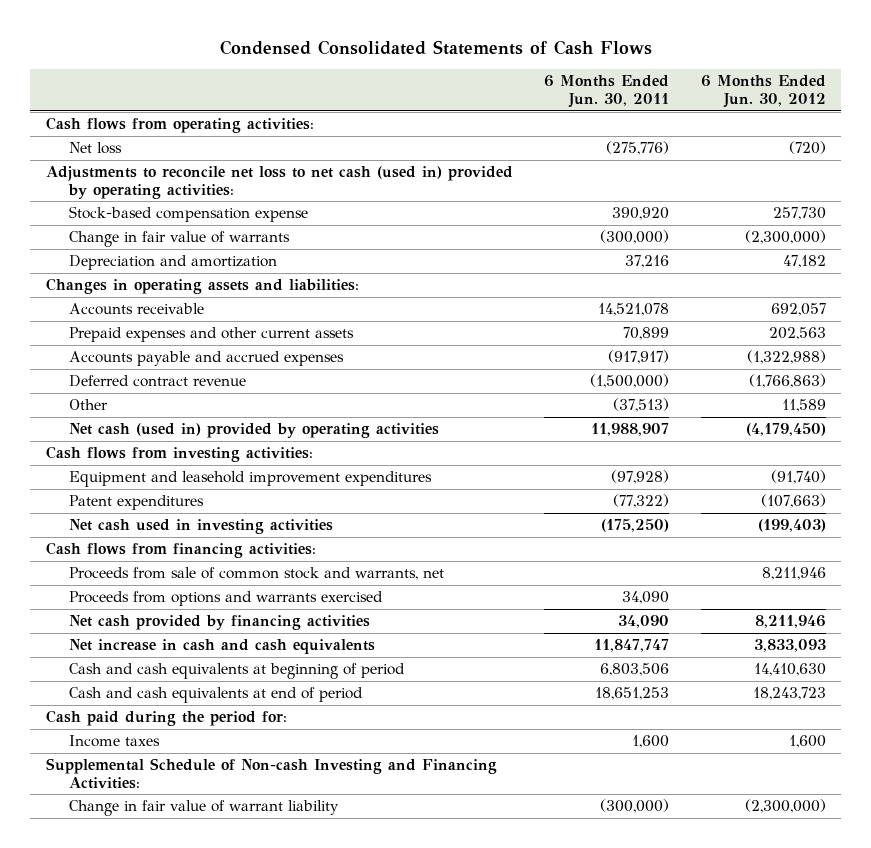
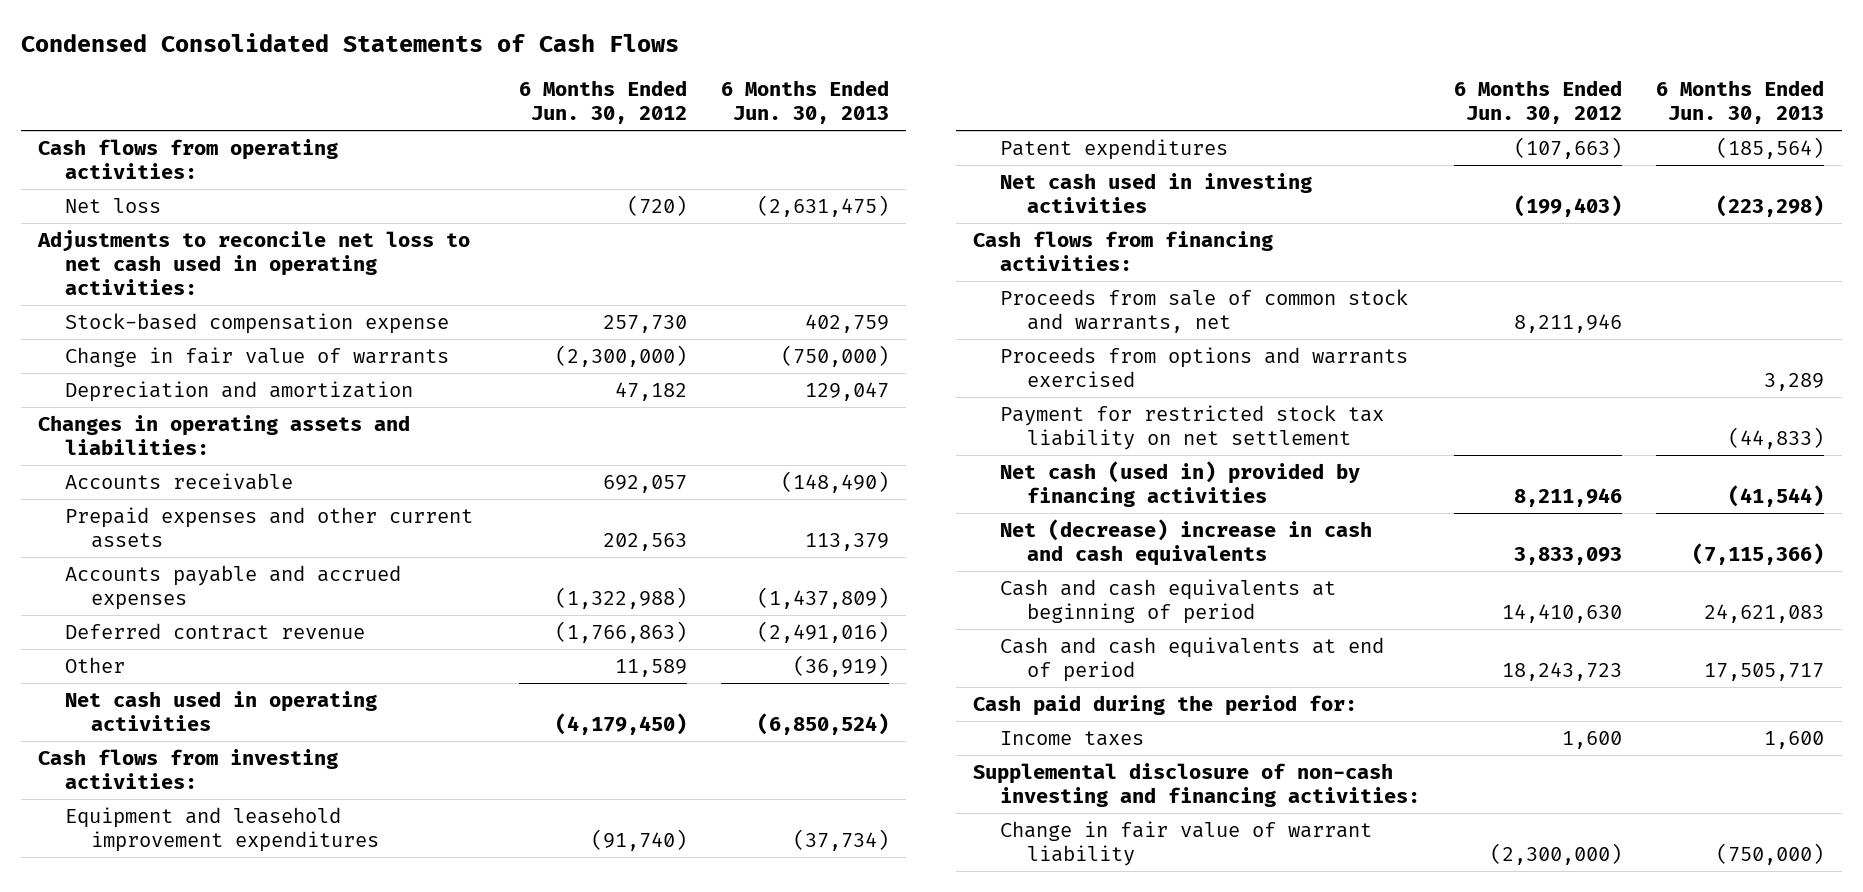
- | 6 Months Ended Jun. 30, 2011 | 6 Months Ended Jun. 30, 2012
+ | 6 Months Ended Jun. 30, 2012 | 6 Months Ended Jun. 30, 2013
- Adjustments to reconcile net loss to net cash (used in) provided by operating activities:
+ Adjustments to reconcile net loss to net cash used in operating activities:
- Net cash (used in) provided by operating activities | 11,988,907 | (4,179,450)
+ Net cash used in operating activities | (4,179,450) | (6,850,524)
- Net cash provided by financing activities | 34,090 | 8,211,946
- Net increase in cash and cash equivalents | 11,847,747 | 3,833,093
+ Payment for restricted stock tax liability on net settlement | | (44,833)
+ Net cash (used in) provided by financing activities | 8,211,946 | (41,544)
+ Net (decrease) increase in cash and cash equivalents | 3,833,093 | (7,115,366)
- Supplemental Schedule of Non-cash Investing and Financing Activities:
+ Supplemental disclosure of non-cash investing and financing activities:

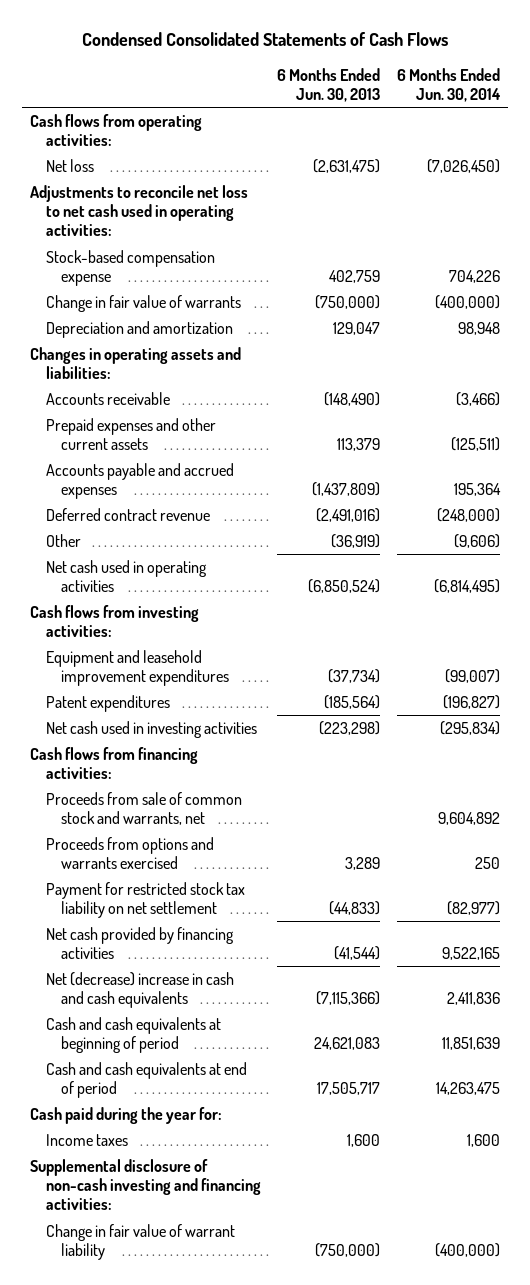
- | 6 Months Ended Jun. 30, 2012 | 6 Months Ended Jun. 30, 2013
+ | 6 Months Ended Jun. 30, 2013 | 6 Months Ended Jun. 30, 2014
- Net cash (used in) provided by financing activities | 8,211,946 | (41,544)
+ Net cash provided by financing activities | (41,544) | 9,522,165
- Cash paid during the period for:
+ Cash paid during the year for:

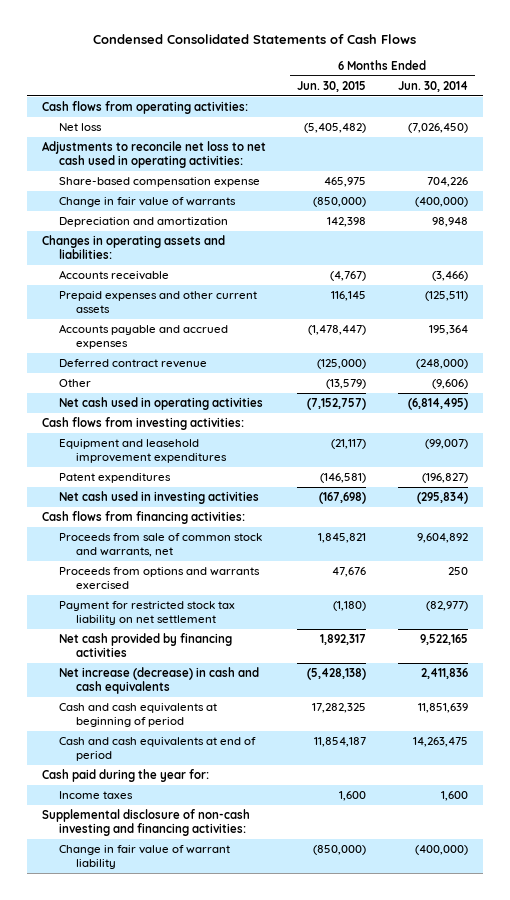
- | 6 Months Ended Jun. 30, 2013 | 6 Months Ended Jun. 30, 2014
+ | 6 Months Ended Jun. 30, 2015 | 6 Months Ended Jun. 30, 2014
- Stock-based compensation expense | 402,759 | 704,226
+ Share-based compensation expense | 465,975 | 704,226
- Net (decrease) increase in cash and cash equivalents | (7,115,366) | 2,411,836
+ Net increase (decrease) in cash and cash equivalents | (5,428,138) | 2,411,836

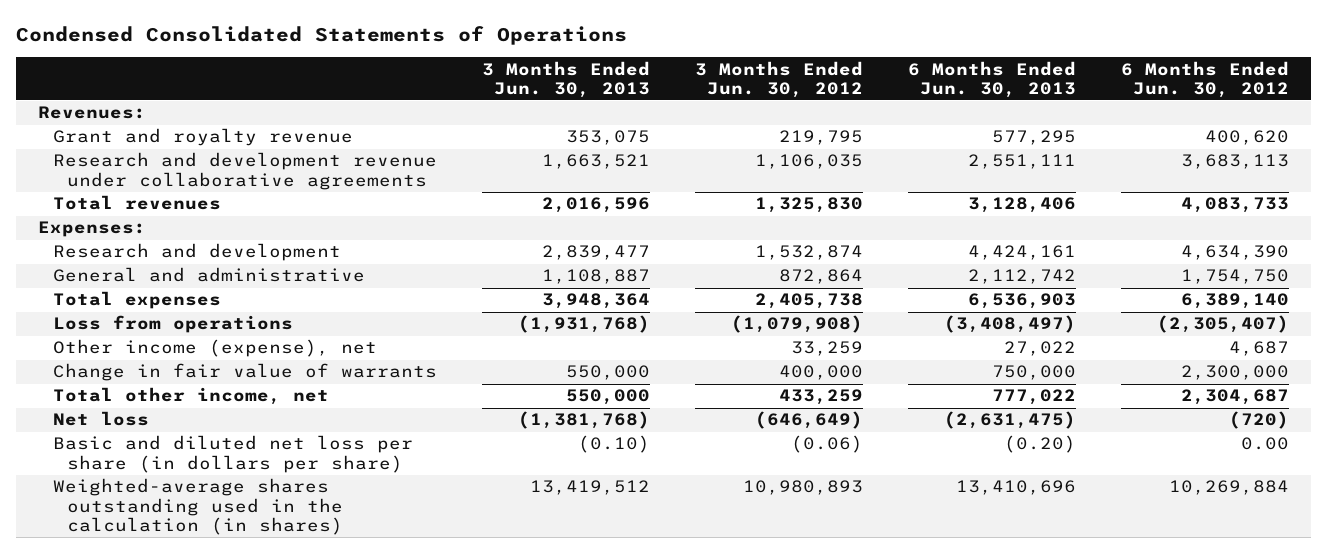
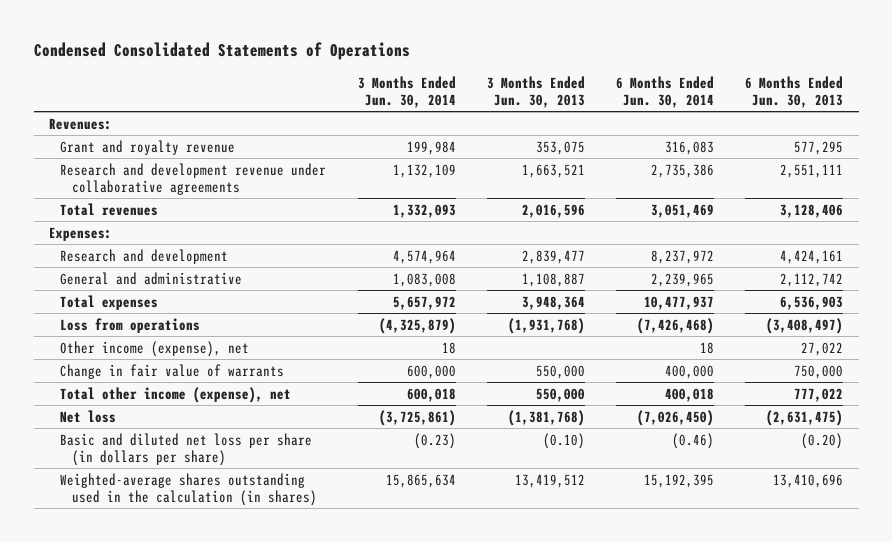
- | 3 Months Ended Jun. 30, 2013 | 3 Months Ended Jun. 30, 2012 | 6 Months Ended Jun. 30, 2013 | 6 Months Ended Jun. 30, 2012
+ | 3 Months Ended Jun. 30, 2014 | 3 Months Ended Jun. 30, 2013 | 6 Months Ended Jun. 30, 2014 | 6 Months Ended Jun. 30, 2013
- Total other income, net | 550,000 | 433,259 | 777,022 | 2,304,687
+ Total other income (expense), net | 600,018 | 550,000 | 400,018 | 777,022

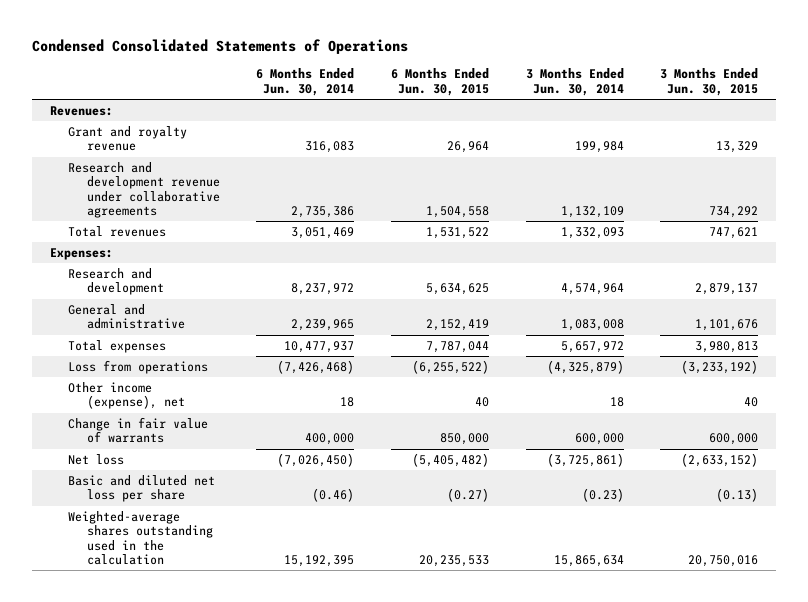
- | 3 Months Ended Jun. 30, 2014 | 3 Months Ended Jun. 30, 2013 | 6 Months Ended Jun. 30, 2014 | 6 Months Ended Jun. 30, 2013
+ | 6 Months Ended Jun. 30, 2014 | 6 Months Ended Jun. 30, 2015 | 3 Months Ended Jun. 30, 2014 | 3 Months Ended Jun. 30, 2015
- Total other income (expense), net | 600,018 | 550,000 | 400,018 | 777,022
- Basic and diluted net loss per share (in dollars per share) | (0.23) | (0.10) | (0.46) | (0.20)
- Weighted-average shares outstanding used in the calculation (in shares) | 15,865,634 | 13,419,512 | 15,192,395 | 13,410,696
+ Basic and diluted net loss per share | (0.46) | (0.27) | (0.23) | (0.13)
+ Weighted-average shares outstanding used in the calculation | 15,192,395 | 20,235,533 | 15,865,634 | 20,750,016

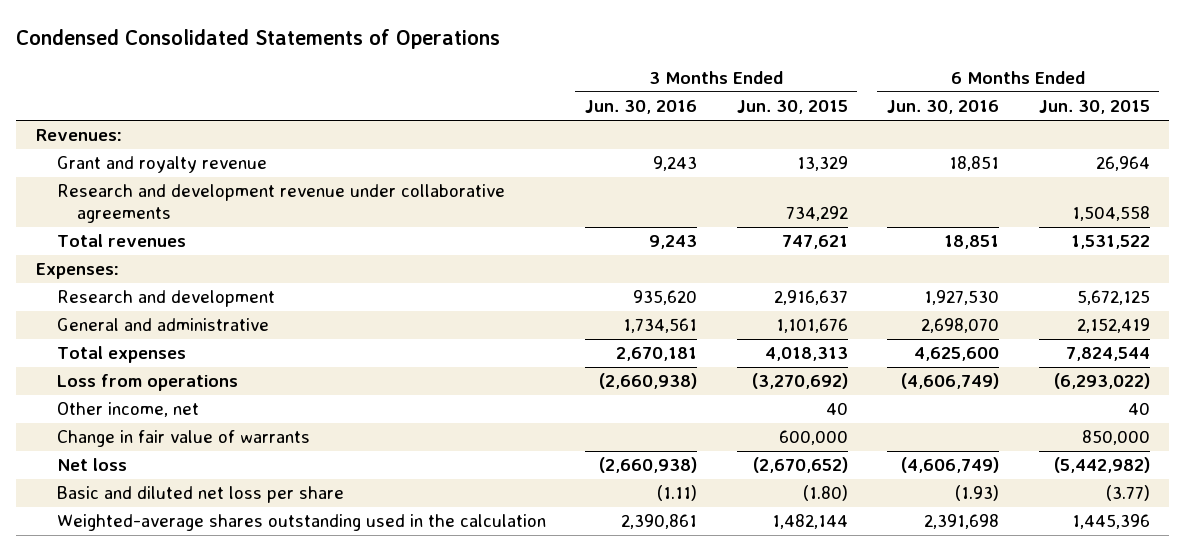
- | 6 Months Ended Jun. 30, 2014 | 6 Months Ended Jun. 30, 2015 | 3 Months Ended Jun. 30, 2014 | 3 Months Ended Jun. 30, 2015
+ | 3 Months Ended Jun. 30, 2016 | 3 Months Ended Jun. 30, 2015 | 6 Months Ended Jun. 30, 2016 | 6 Months Ended Jun. 30, 2015
- Research and development | 8,237,972 | 5,634,625 | 4,574,964 | 2,879,137
+ Research and development | 935,620 | 2,916,637 | 1,927,530 | 5,672,125
- Total expenses | 10,477,937 | 7,787,044 | 5,657,972 | 3,980,813
- Loss from operations | (7,426,468) | (6,255,522) | (4,325,879) | (3,233,192)
- Other income (expense), net | 18 | 40 | 18 | 40
+ Total expenses | 2,670,181 | 4,018,313 | 4,625,600 | 7,824,544
+ Loss from operations | (2,660,938) | (3,270,692) | (4,606,749) | (6,293,022)
+ Other income, net | | 40 | | 40
- Net loss | (7,026,450) | (5,405,482) | (3,725,861) | (2,633,152)
- Basic and diluted net loss per share | (0.46) | (0.27) | (0.23) | (0.13)
- Weighted-average shares outstanding used in the calculation | 15,192,395 | 20,235,533 | 15,865,634 | 20,750,016
+ Net loss | (2,660,938) | (2,670,652) | (4,606,749) | (5,442,982)
+ Basic and diluted net loss per share | (1.11) | (1.80) | (1.93) | (3.77)
+ Weighted-average shares outstanding used in the calculation | 2,390,861 | 1,482,144 | 2,391,698 | 1,445,396

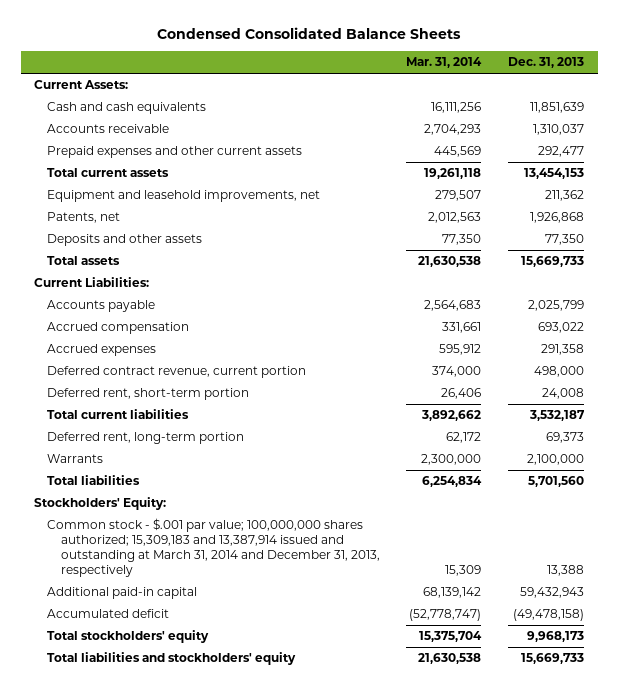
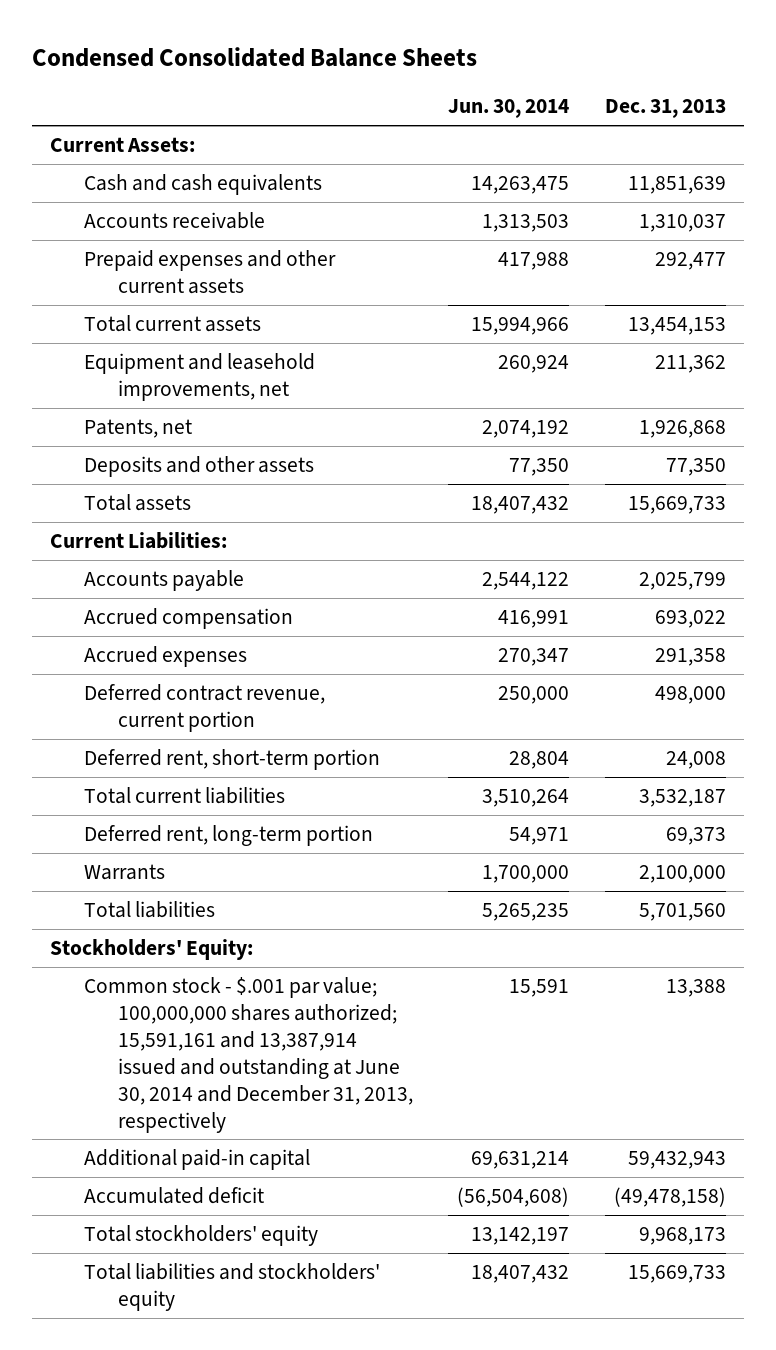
- | Mar. 31, 2014 | Dec. 31, 2013
+ | Jun. 30, 2014 | Dec. 31, 2013
- Common stock - $.001 par value; 100,000,000 shares authorized; 15,309,183 and 13,387,914 issued and outstanding at March 31, 2014 and December 31, 2013, respectively | 15,309 | 13,388
+ Common stock - $.001 par value; 100,000,000 shares authorized; 15,591,161 and 13,387,914 issued and outstanding at June 30, 2014 and December 31, 2013, respectively | 15,591 | 13,388

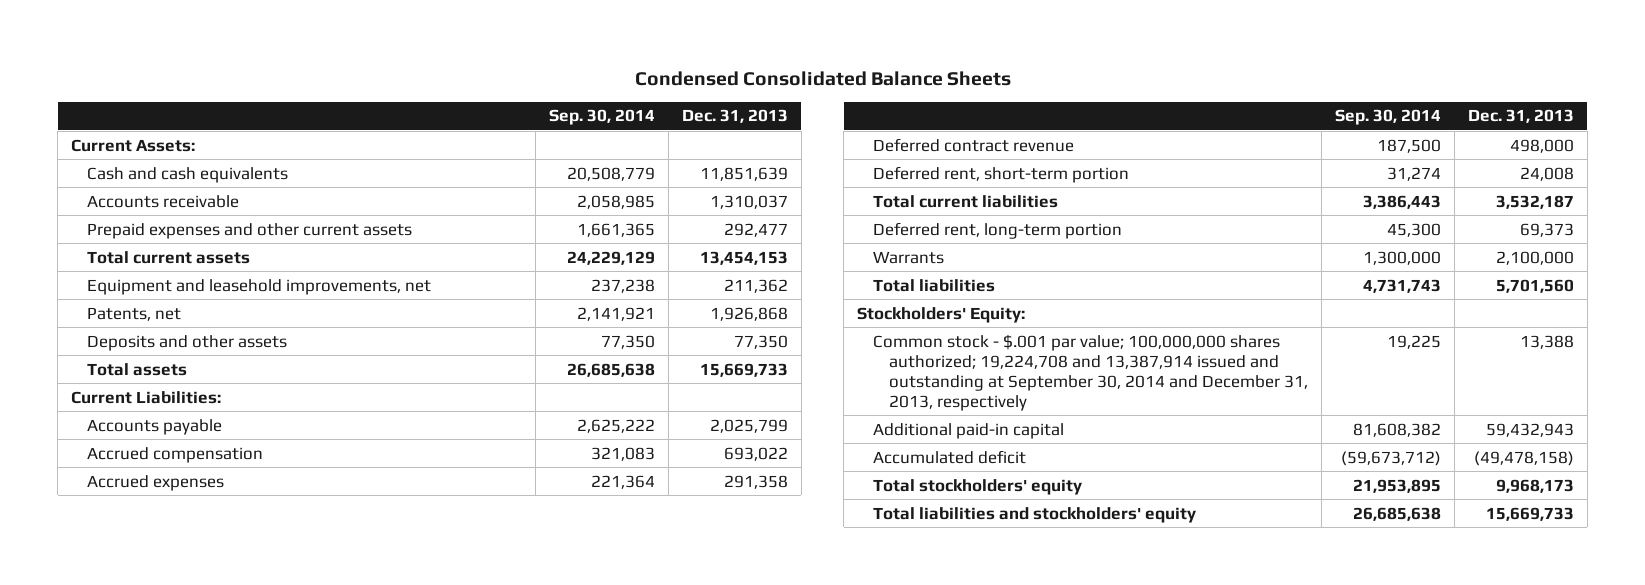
- | Jun. 30, 2014 | Dec. 31, 2013
+ | Sep. 30, 2014 | Dec. 31, 2013
- Deferred contract revenue, current portion | 250,000 | 498,000
+ Deferred contract revenue | 187,500 | 498,000
- Common stock - $.001 par value; 100,000,000 shares authorized; 15,591,161 and 13,387,914 issued and outstanding at June 30, 2014 and December 31, 2013, respectively | 15,591 | 13,388
+ Common stock - $.001 par value; 100,000,000 shares authorized; 19,224,708 and 13,387,914 issued and outstanding at September 30, 2014 and December 31, 2013, respectively | 19,225 | 13,388

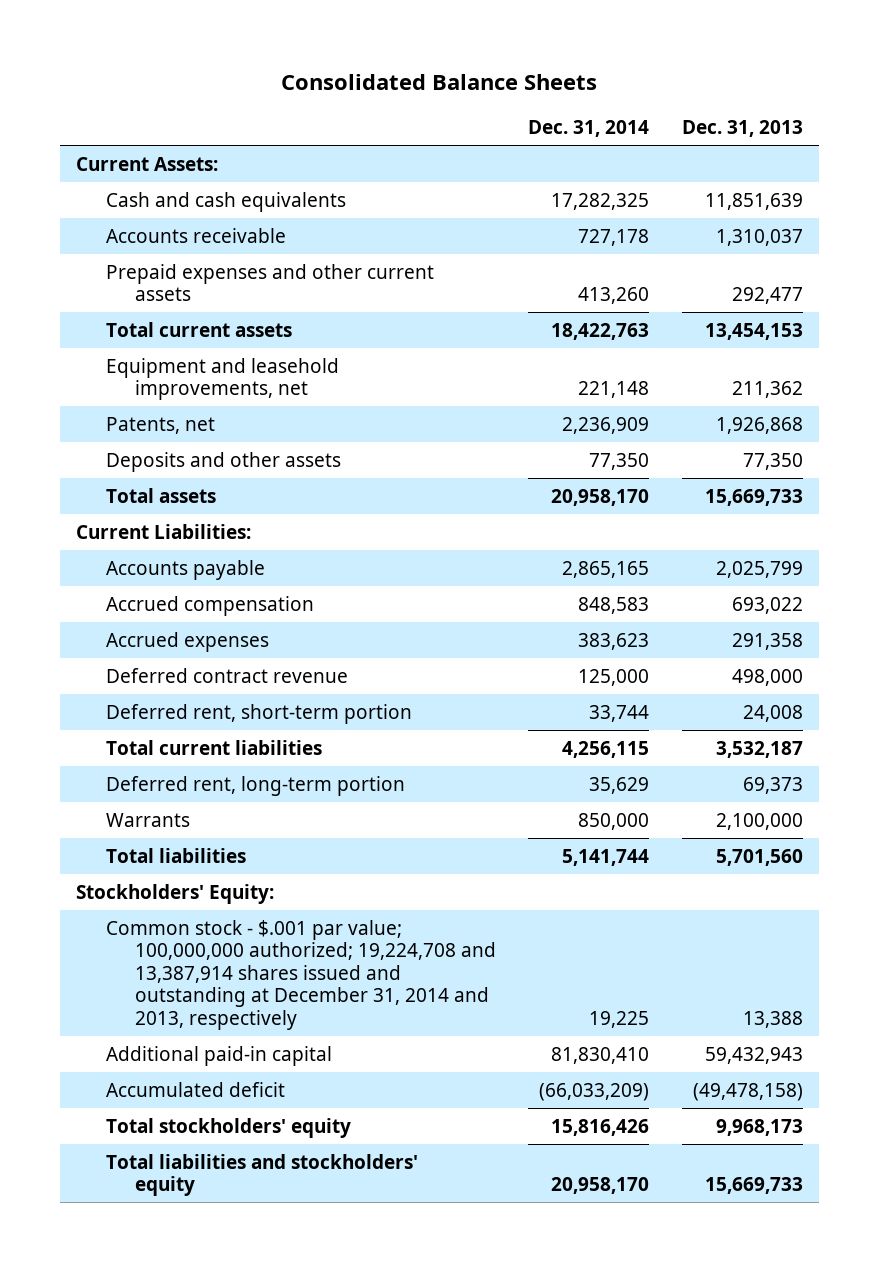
- Condensed Consolidated Balance Sheets
+ Consolidated Balance Sheets
- | Sep. 30, 2014 | Dec. 31, 2013
+ | Dec. 31, 2014 | Dec. 31, 2013
- Common stock - $.001 par value; 100,000,000 shares authorized; 19,224,708 and 13,387,914 issued and outstanding at September 30, 2014 and December 31, 2013, respectively | 19,225 | 13,388
+ Common stock - $.001 par value; 100,000,000 authorized; 19,224,708 and 13,387,914 shares issued and outstanding at December 31, 2014 and 2013, respectively | 19,225 | 13,388

